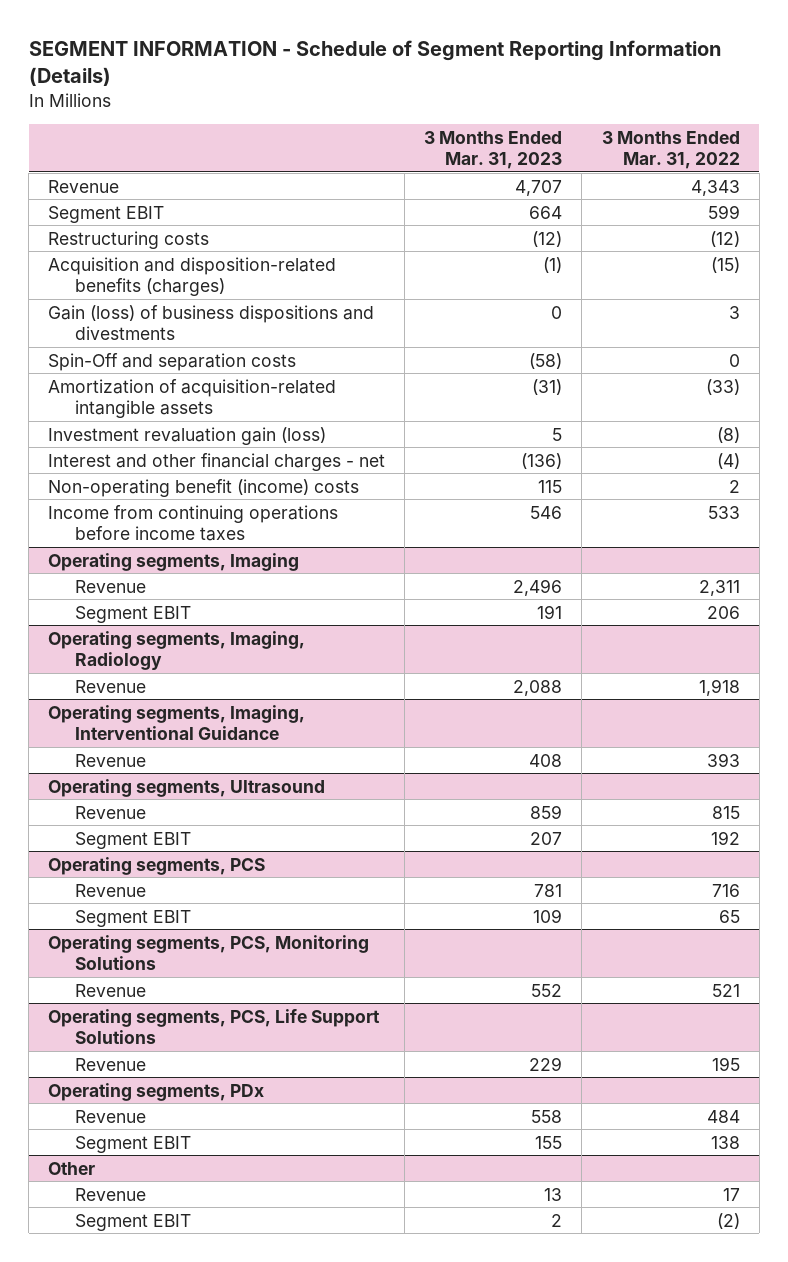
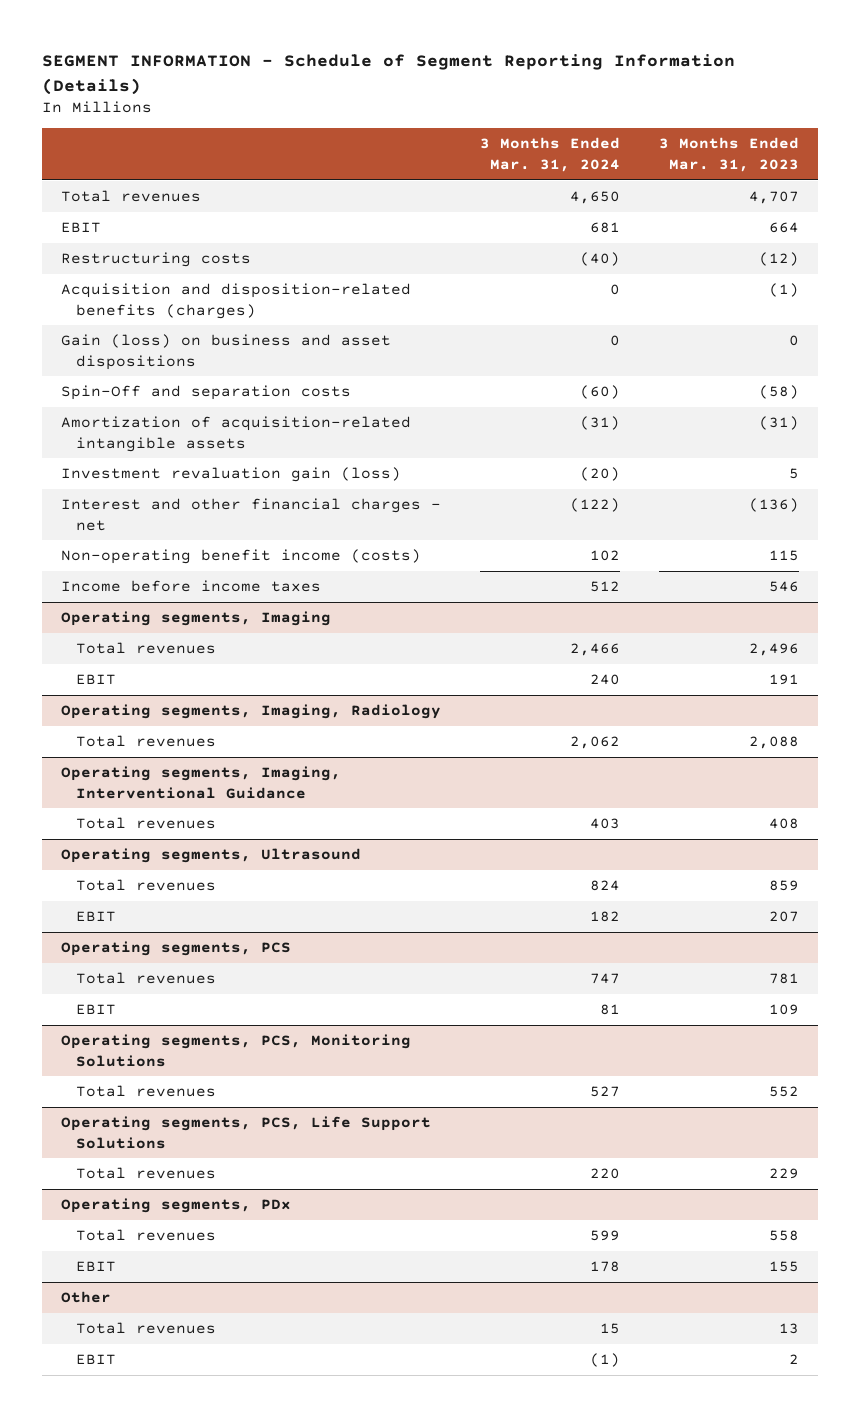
- | 3 Months Ended Mar. 31, 2023 | 3 Months Ended Mar. 31, 2022
+ | 3 Months Ended Mar. 31, 2024 | 3 Months Ended Mar. 31, 2023
- Revenue | 4,707 | 4,343
- Segment EBIT | 664 | 599
+ Total revenues | 4,650 | 4,707
+ EBIT | 681 | 664
- Gain (loss) of business dispositions and divestments | 0 | 3
+ Gain (loss) on business and asset dispositions | 0 | 0
- Non-operating benefit (income) costs | 115 | 2
- Income from continuing operations before income taxes | 546 | 533
+ Non-operating benefit income (costs) | 102 | 115
+ Income before income taxes | 512 | 546
@ Operating segments, Imaging
- Revenue | 2,496 | 2,311
- Segment EBIT | 191 | 206
+ Total revenues | 2,466 | 2,496
+ EBIT | 240 | 191
@ Operating segments, Imaging, Radiology
- Revenue | 2,088 | 1,918
+ Total revenues | 2,062 | 2,088
@ Operating segments, Imaging, Interventional Guidance
- Revenue | 408 | 393
+ Total revenues | 403 | 408
@ Operating segments, Ultrasound
- Revenue | 859 | 815
- Segment EBIT | 207 | 192
+ Total revenues | 824 | 859
+ EBIT | 182 | 207
@ Operating segments, PCS
- Revenue | 781 | 716
- Segment EBIT | 109 | 65
+ Total revenues | 747 | 781
+ EBIT | 81 | 109
@ Operating segments, PCS, Monitoring Solutions
- Revenue | 552 | 521
+ Total revenues | 527 | 552
@ Operating segments, PCS, Life Support Solutions
- Revenue | 229 | 195
+ Total revenues | 220 | 229
@ Operating segments, PDx
- Revenue | 558 | 484
- Segment EBIT | 155 | 138
+ Total revenues | 599 | 558
+ EBIT | 178 | 155
@ Other
- Revenue | 13 | 17
- Segment EBIT | 2 | (2)
+ Total revenues | 15 | 13
+ EBIT | (1) | 2

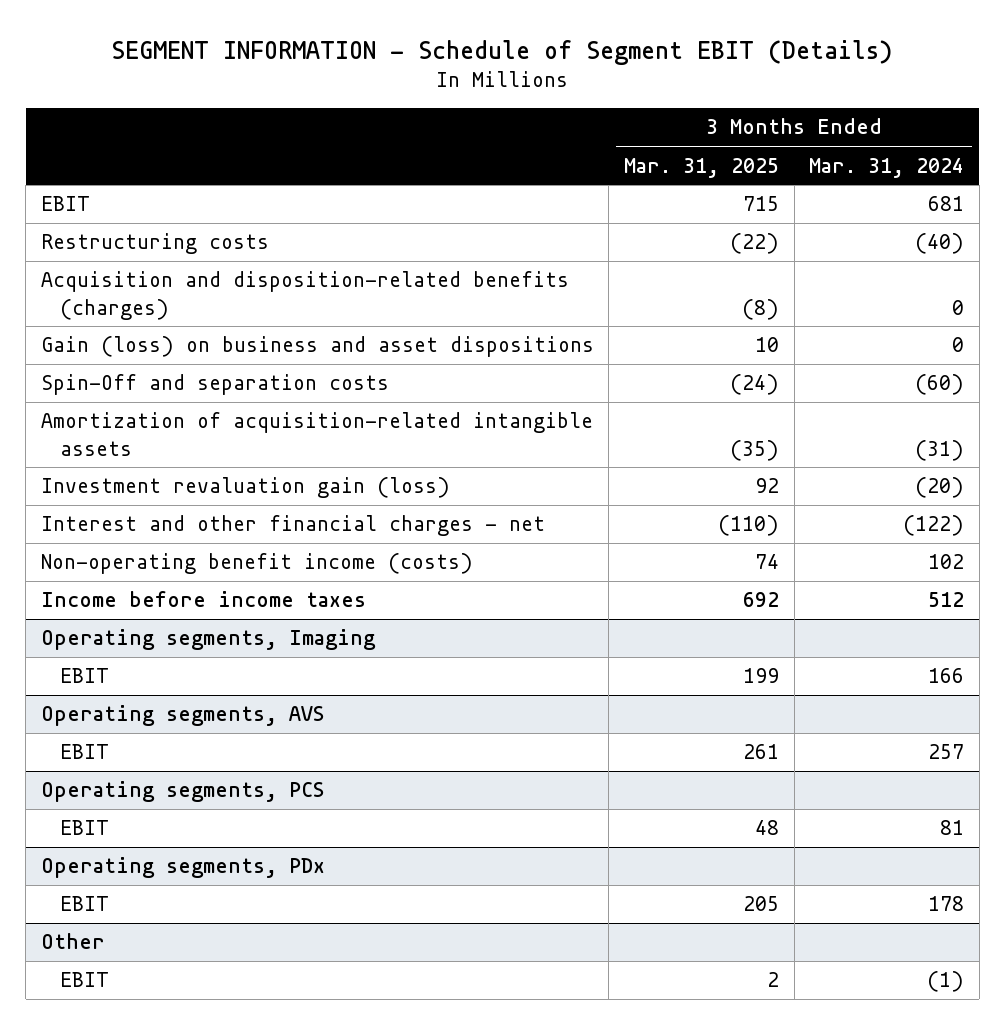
- SEGMENT INFORMATION - Schedule of Segment Reporting Information (Details)
+ SEGMENT INFORMATION - Schedule of Segment EBIT (Details)
- | 3 Months Ended Mar. 31, 2024 | 3 Months Ended Mar. 31, 2023
+ | 3 Months Ended Mar. 31, 2025 | 3 Months Ended Mar. 31, 2024
- Total revenues | 4,650 | 4,707
@ Operating segments, Imaging
- Total revenues | 2,466 | 2,496
- EBIT | 240 | 191
- Operating segments, Imaging, Radiology
- Total revenues | 2,062 | 2,088
- Operating segments, Imaging, Interventional Guidance
- Total revenues | 403 | 408
- Operating segments, Ultrasound
- Total revenues | 824 | 859
- EBIT | 182 | 207
@ Operating segments, Imaging
+ EBIT | 199 | 166
+ Operating segments, AVS
+ EBIT | 261 | 257
@ Operating segments, PCS
- Total revenues | 747 | 781
- Operating segments, PCS, Monitoring Solutions
- Total revenues | 527 | 552
- Operating segments, PCS, Life Support Solutions
- Total revenues | 220 | 229
@ Operating segments, PDx
- Total revenues | 599 | 558
@ Other
- Total revenues | 15 | 13

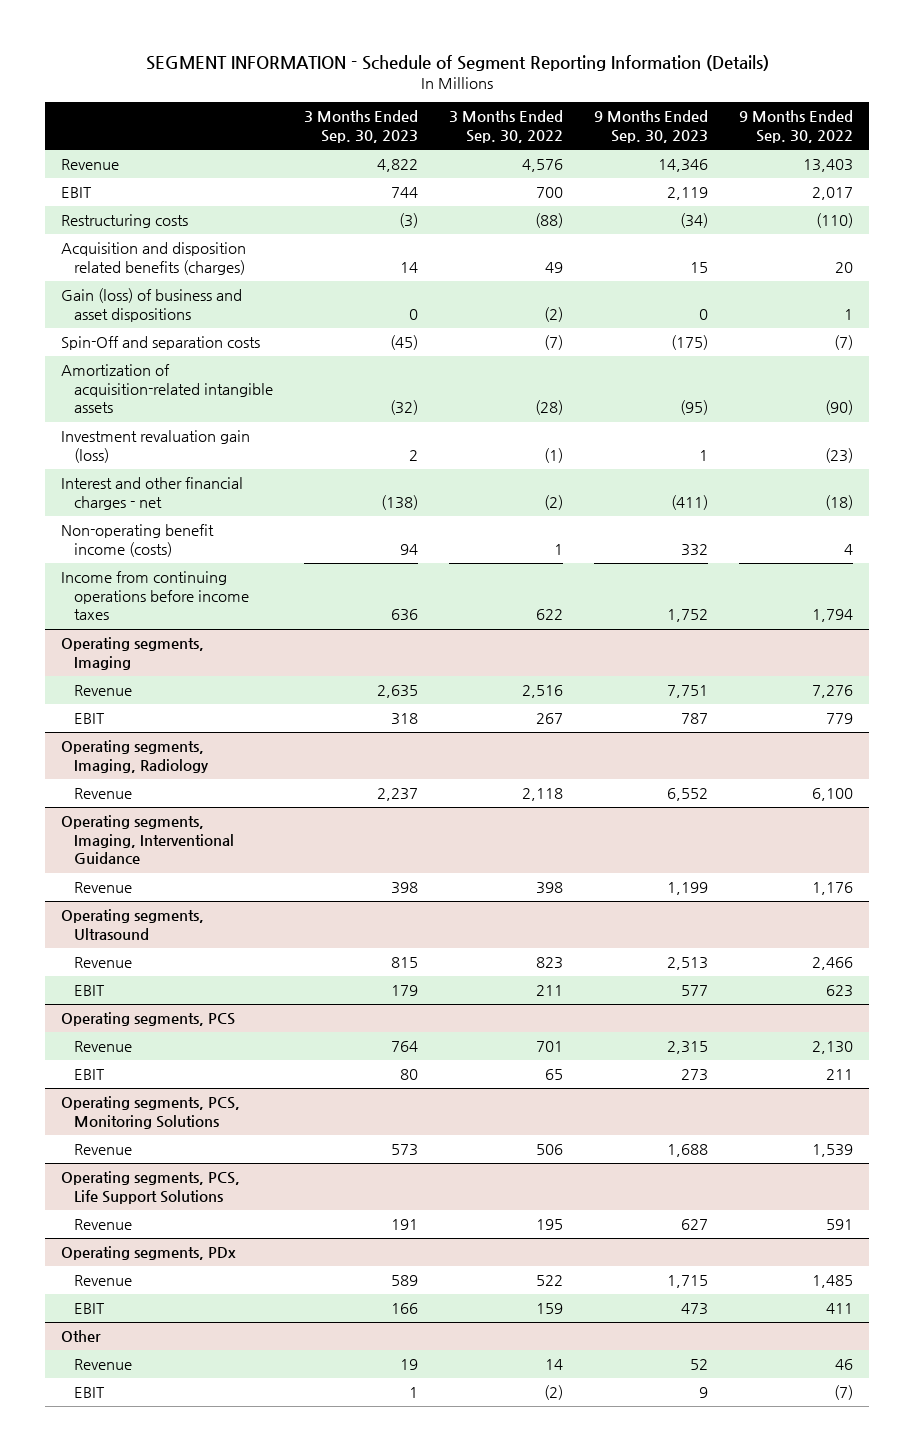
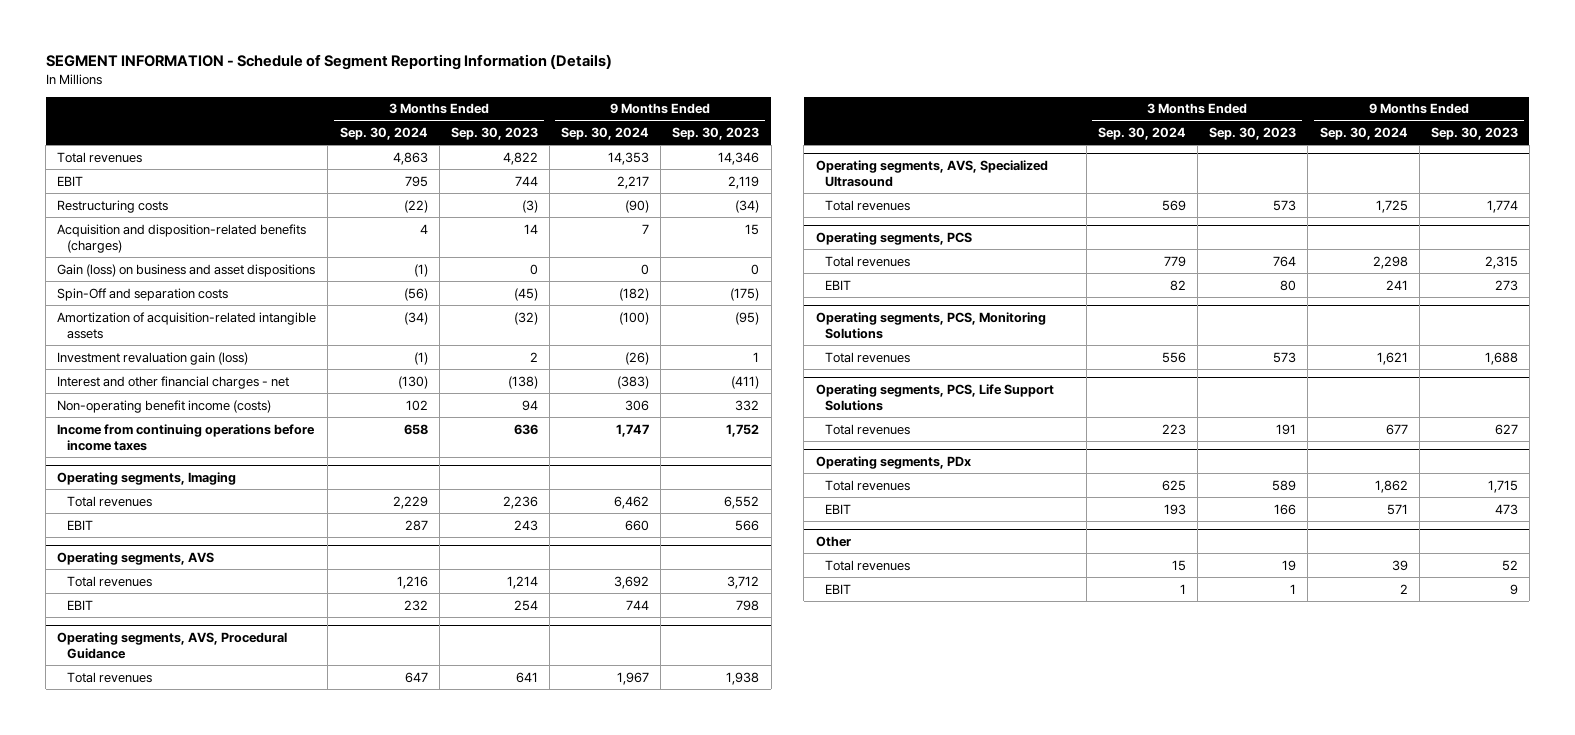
- | 3 Months Ended Sep. 30, 2023 | 3 Months Ended Sep. 30, 2022 | 9 Months Ended Sep. 30, 2023 | 9 Months Ended Sep. 30, 2022
+ | 3 Months Ended Sep. 30, 2024 | 3 Months Ended Sep. 30, 2023 | 9 Months Ended Sep. 30, 2024 | 9 Months Ended Sep. 30, 2023
- Revenue | 4,822 | 4,576 | 14,346 | 13,403
+ Total revenues | 4,863 | 4,822 | 14,353 | 14,346
- Acquisition and disposition related benefits (charges) | 14 | 49 | 15 | 20
- Gain (loss) of business and asset dispositions | 0 | (2) | 0 | 1
+ Acquisition and disposition-related benefits (charges) | 4 | 14 | 7 | 15
+ Gain (loss) on business and asset dispositions | (1) | 0 | 0 | 0
@ Operating segments, Imaging
- Revenue | 2,635 | 2,516 | 7,751 | 7,276
- EBIT | 318 | 267 | 787 | 779
- Operating segments, Imaging, Radiology
- Revenue | 2,237 | 2,118 | 6,552 | 6,100
- Operating segments, Imaging, Interventional Guidance
- Revenue | 398 | 398 | 1,199 | 1,176
- Operating segments, Ultrasound
- Revenue | 815 | 823 | 2,513 | 2,466
- EBIT | 179 | 211 | 577 | 623
@ Operating segments, Imaging
+ Total revenues | 2,229 | 2,236 | 6,462 | 6,552
+ EBIT | 287 | 243 | 660 | 566
+ Operating segments, AVS
+ Total revenues | 1,216 | 1,214 | 3,692 | 3,712
+ EBIT | 232 | 254 | 744 | 798
+ Operating segments, AVS, Procedural Guidance
+ Total revenues | 647 | 641 | 1,967 | 1,938
+ Operating segments, AVS, Specialized Ultrasound
+ Total revenues | 569 | 573 | 1,725 | 1,774
@ Operating segments, PCS
- Revenue | 764 | 701 | 2,315 | 2,130
+ Total revenues | 779 | 764 | 2,298 | 2,315
@ Operating segments, PCS, Monitoring Solutions
- Revenue | 573 | 506 | 1,688 | 1,539
+ Total revenues | 556 | 573 | 1,621 | 1,688
@ Operating segments, PCS, Life Support Solutions
- Revenue | 191 | 195 | 627 | 591
+ Total revenues | 223 | 191 | 677 | 627
@ Operating segments, PDx
- Revenue | 589 | 522 | 1,715 | 1,485
+ Total revenues | 625 | 589 | 1,862 | 1,715
@ Other
- Revenue | 19 | 14 | 52 | 46
+ Total revenues | 15 | 19 | 39 | 52

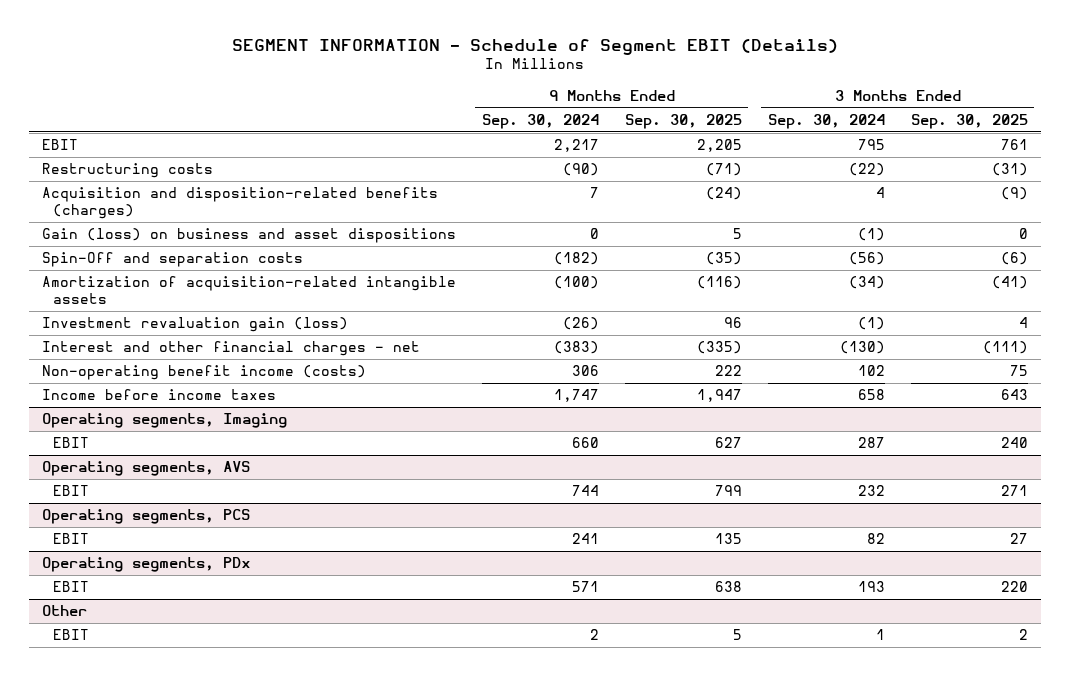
- SEGMENT INFORMATION - Schedule of Segment Reporting Information (Details)
+ SEGMENT INFORMATION - Schedule of Segment EBIT (Details)
- | 3 Months Ended Sep. 30, 2024 | 3 Months Ended Sep. 30, 2023 | 9 Months Ended Sep. 30, 2024 | 9 Months Ended Sep. 30, 2023
+ | 9 Months Ended Sep. 30, 2024 | 9 Months Ended Sep. 30, 2025 | 3 Months Ended Sep. 30, 2024 | 3 Months Ended Sep. 30, 2025
- Total revenues | 4,863 | 4,822 | 14,353 | 14,346
- Income from continuing operations before income taxes | 658 | 636 | 1,747 | 1,752
+ Income before income taxes | 1,747 | 1,947 | 658 | 643
@ Operating segments, Imaging
- Total revenues | 2,229 | 2,236 | 6,462 | 6,552
@ Operating segments, AVS
- Total revenues | 1,216 | 1,214 | 3,692 | 3,712
- Operating segments, AVS, Procedural Guidance
- Total revenues | 647 | 641 | 1,967 | 1,938
- Operating segments, AVS, Specialized Ultrasound
- Total revenues | 569 | 573 | 1,725 | 1,774
@ Operating segments, PCS
- Total revenues | 779 | 764 | 2,298 | 2,315
- Operating segments, PCS, Monitoring Solutions
- Total revenues | 556 | 573 | 1,621 | 1,688
- Operating segments, PCS, Life Support Solutions
- Total revenues | 223 | 191 | 677 | 627
@ Operating segments, PDx
- Total revenues | 625 | 589 | 1,862 | 1,715
@ Other
- Total revenues | 15 | 19 | 39 | 52

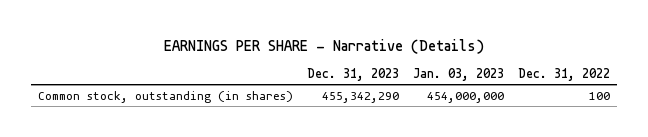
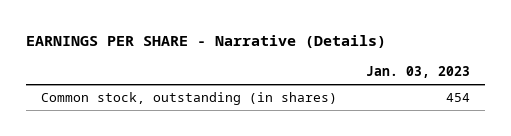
- | Dec. 31, 2023 | Jan. 03, 2023 | Dec. 31, 2022
+ | Jan. 03, 2023
- Common stock, outstanding (in shares) | 455,342,290 | 454,000,000 | 100
+ Common stock, outstanding (in shares) | 454

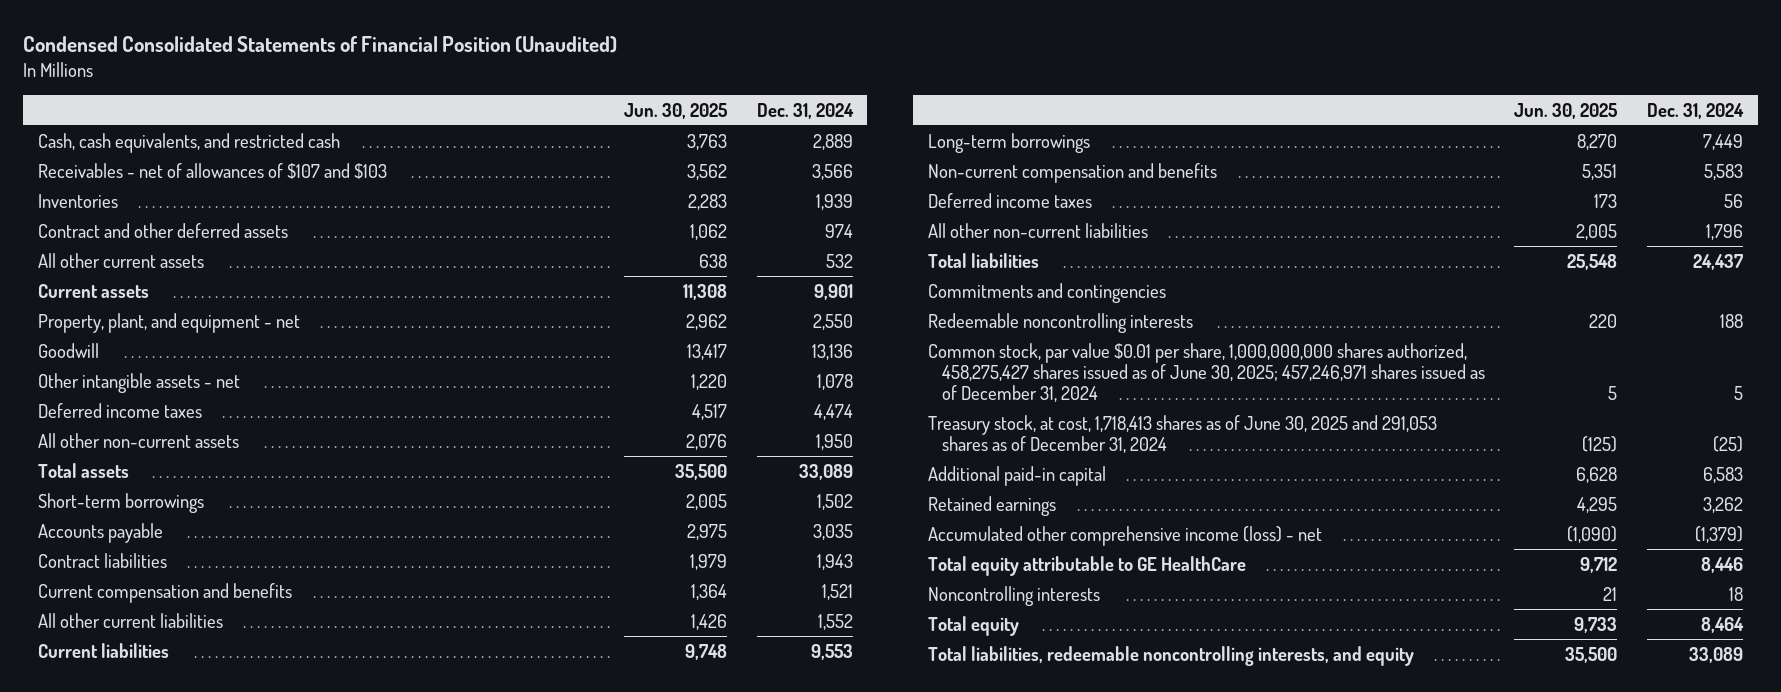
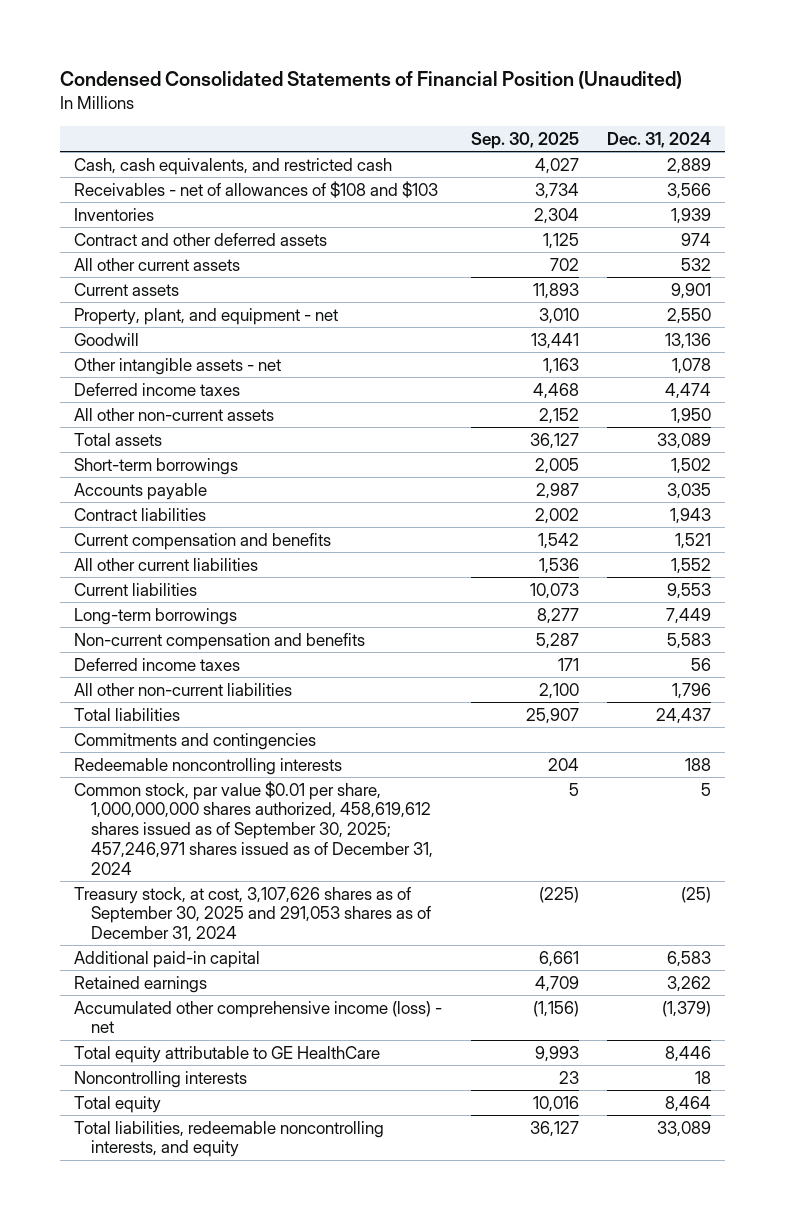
- | Jun. 30, 2025 | Dec. 31, 2024
+ | Sep. 30, 2025 | Dec. 31, 2024
- Receivables - net of allowances of $107 and $103 | 3,562 | 3,566
+ Receivables - net of allowances of $108 and $103 | 3,734 | 3,566
- Common stock, par value $0.01 per share, 1,000,000,000 shares authorized, 458,275,427 shares issued as of June 30, 2025; 457,246,971 shares issued as of December 31, 2024 | 5 | 5
- Treasury stock, at cost, 1,718,413 shares as of June 30, 2025 and 291,053 shares as of December 31, 2024 | (125) | (25)
+ Common stock, par value $0.01 per share, 1,000,000,000 shares authorized, 458,619,612 shares issued as of September 30, 2025; 457,246,971 shares issued as of December 31, 2024 | 5 | 5
+ Treasury stock, at cost, 3,107,626 shares as of September 30, 2025 and 291,053 shares as of December 31, 2024 | (225) | (25)

